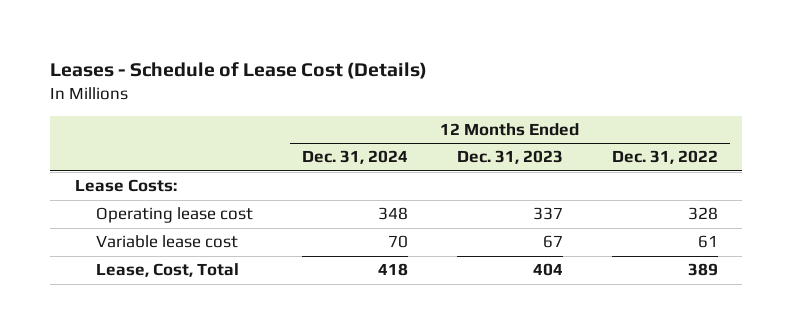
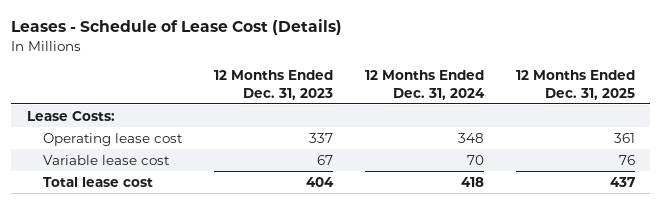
- | 12 Months Ended Dec. 31, 2024 | 12 Months Ended Dec. 31, 2023 | 12 Months Ended Dec. 31, 2022
+ | 12 Months Ended Dec. 31, 2023 | 12 Months Ended Dec. 31, 2024 | 12 Months Ended Dec. 31, 2025
- Lease, Cost, Total | 418 | 404 | 389
+ Total lease cost | 404 | 418 | 437

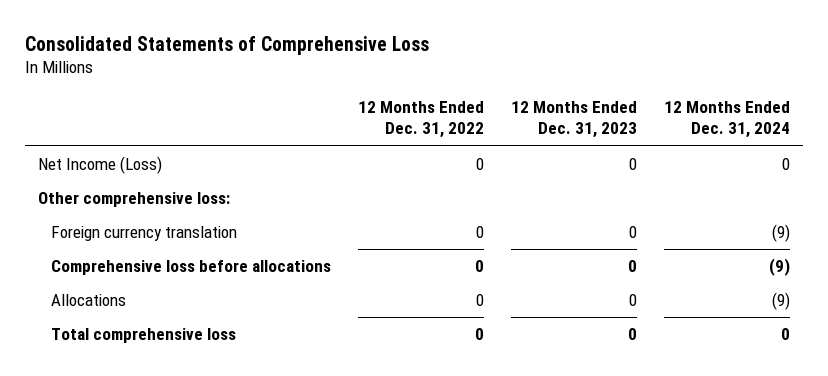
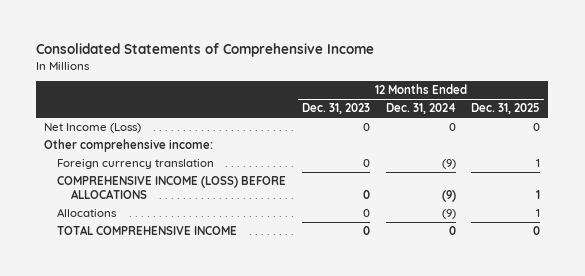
- Consolidated Statements of Comprehensive Loss
+ Consolidated Statements of Comprehensive Income
- | 12 Months Ended Dec. 31, 2022 | 12 Months Ended Dec. 31, 2023 | 12 Months Ended Dec. 31, 2024
+ | 12 Months Ended Dec. 31, 2023 | 12 Months Ended Dec. 31, 2024 | 12 Months Ended Dec. 31, 2025
- Other comprehensive loss:
+ Other comprehensive income:
- Comprehensive loss before allocations | 0 | 0 | (9)
+ COMPREHENSIVE INCOME (LOSS) BEFORE ALLOCATIONS | 0 | (9) | 1
- Total comprehensive loss | 0 | 0 | 0
+ TOTAL COMPREHENSIVE INCOME | 0 | 0 | 0

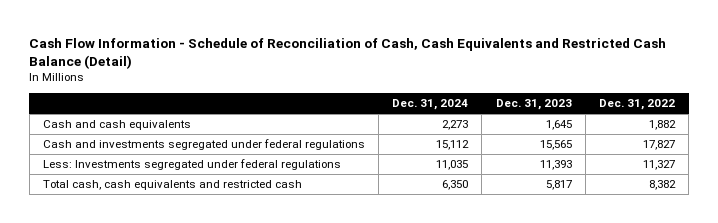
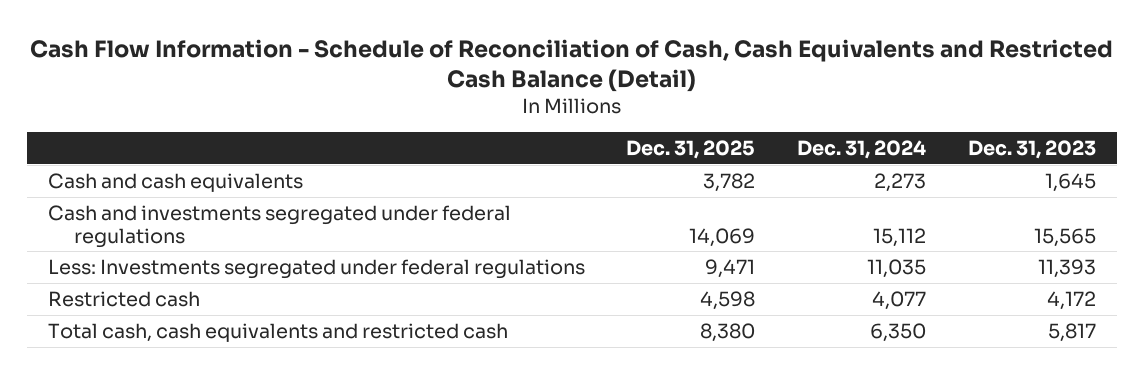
- | Dec. 31, 2024 | Dec. 31, 2023 | Dec. 31, 2022
+ | Dec. 31, 2025 | Dec. 31, 2024 | Dec. 31, 2023
+ Restricted cash | 4,598 | 4,077 | 4,172

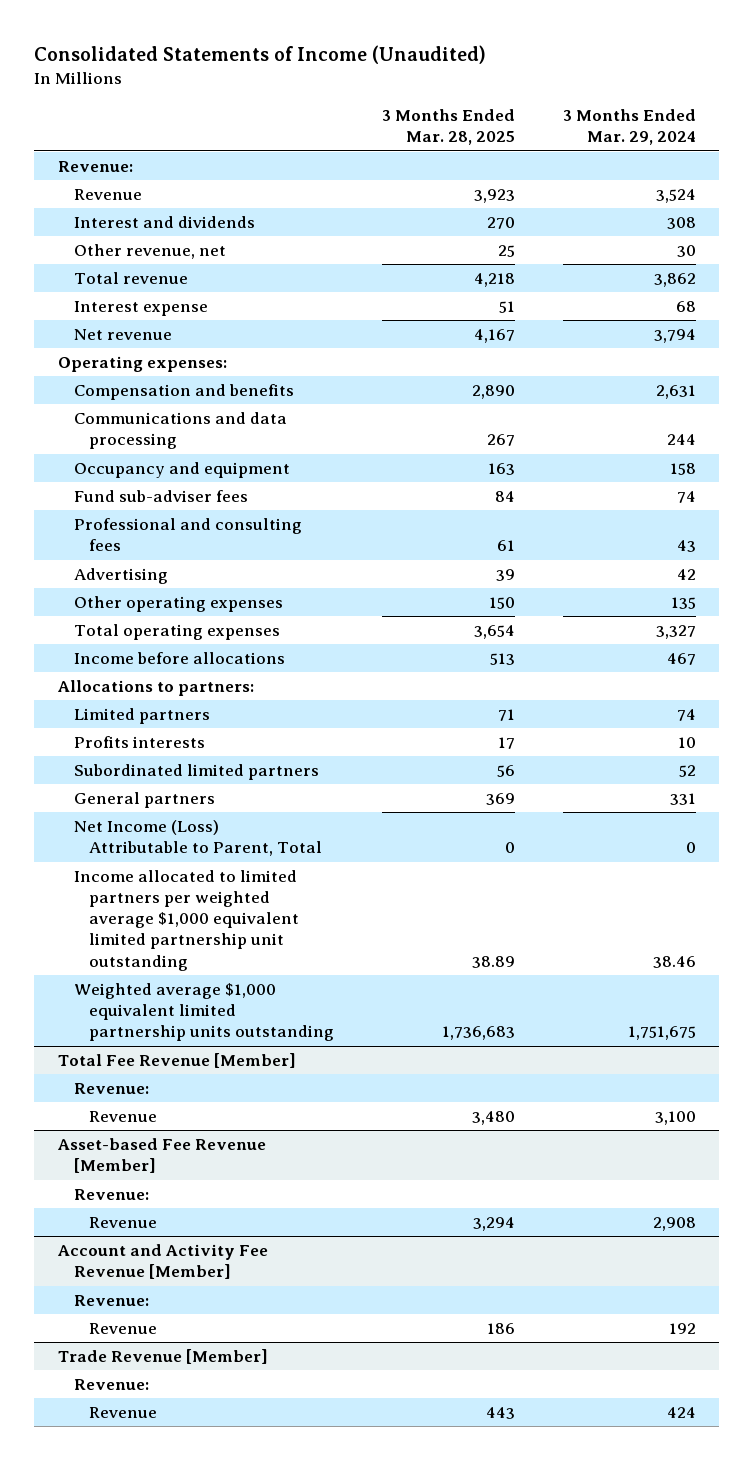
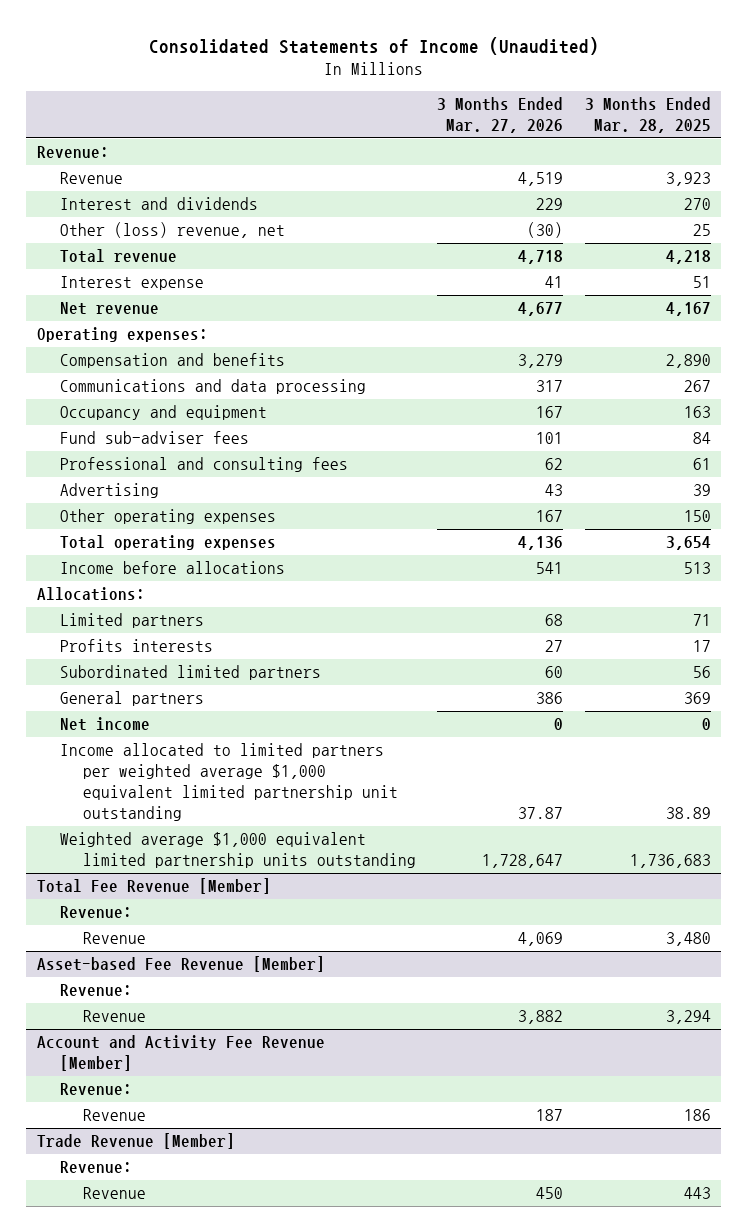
- | 3 Months Ended Mar. 28, 2025 | 3 Months Ended Mar. 29, 2024
+ | 3 Months Ended Mar. 27, 2026 | 3 Months Ended Mar. 28, 2025
- Other revenue, net | 25 | 30
+ Other (loss) revenue, net | (30) | 25
- Allocations to partners:
+ Allocations:
- Net Income (Loss) Attributable to Parent, Total | 0 | 0
+ Net income | 0 | 0

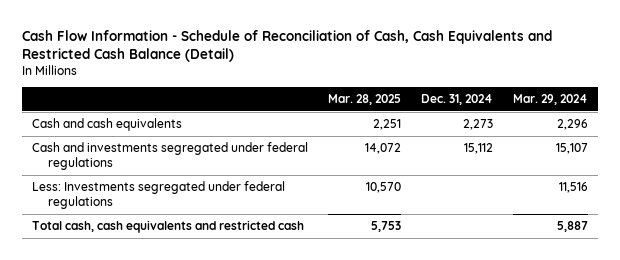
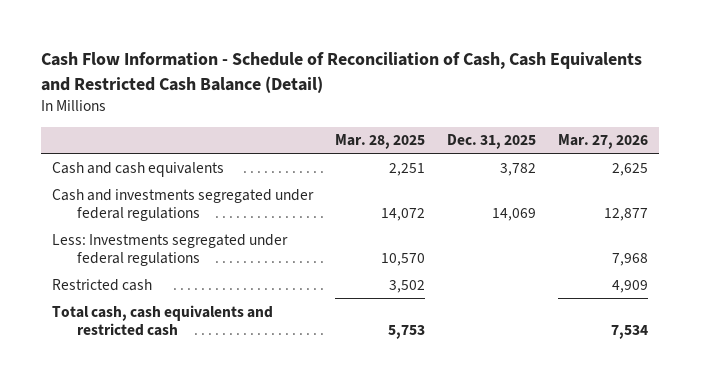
- | Mar. 28, 2025 | Dec. 31, 2024 | Mar. 29, 2024
+ | Mar. 28, 2025 | Dec. 31, 2025 | Mar. 27, 2026
+ Restricted cash | 3,502 | | 4,909

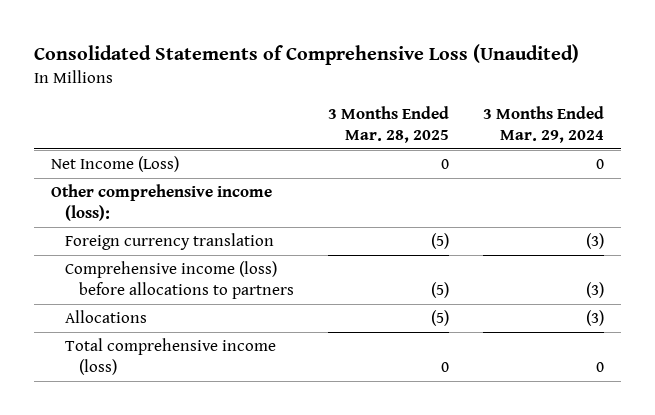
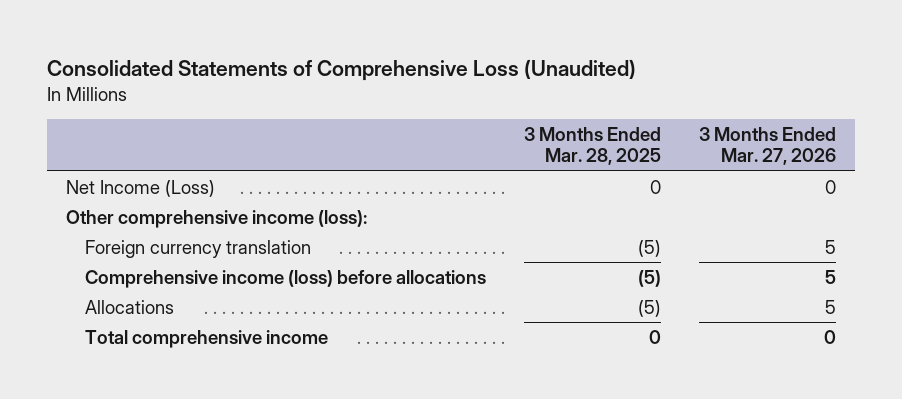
- | 3 Months Ended Mar. 28, 2025 | 3 Months Ended Mar. 29, 2024
+ | 3 Months Ended Mar. 28, 2025 | 3 Months Ended Mar. 27, 2026
- Comprehensive income (loss) before allocations to partners | (5) | (3)
+ Comprehensive income (loss) before allocations | (5) | 5
- Total comprehensive income (loss) | 0 | 0
+ Total comprehensive income | 0 | 0

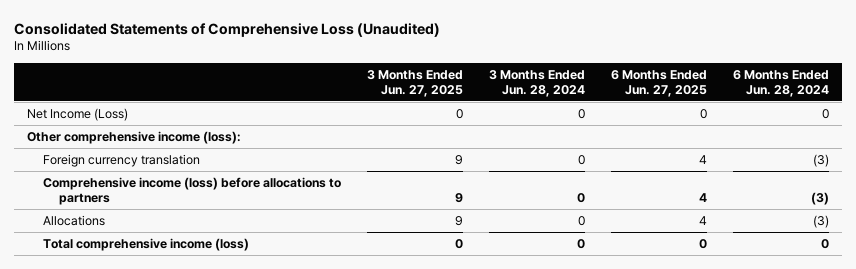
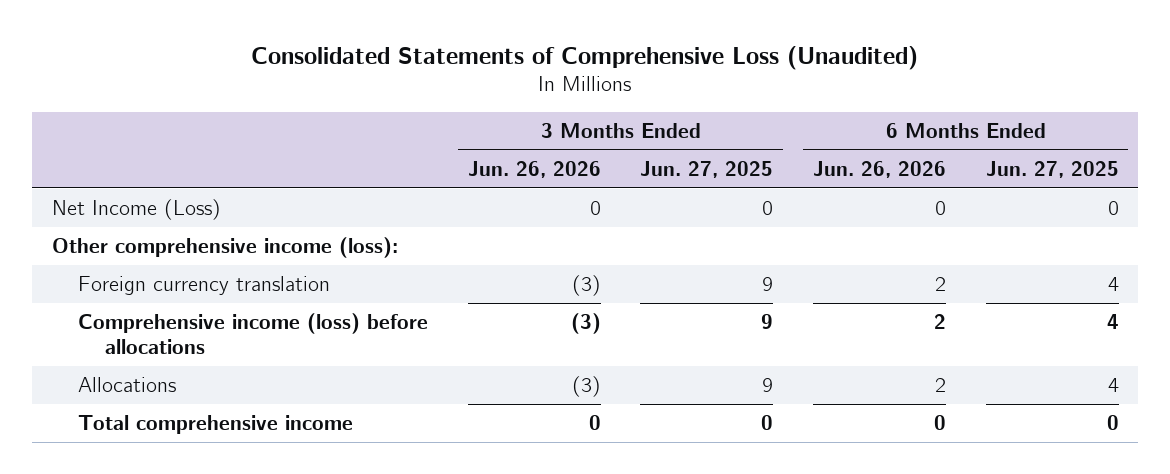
- | 3 Months Ended Jun. 27, 2025 | 3 Months Ended Jun. 28, 2024 | 6 Months Ended Jun. 27, 2025 | 6 Months Ended Jun. 28, 2024
+ | 3 Months Ended Jun. 26, 2026 | 3 Months Ended Jun. 27, 2025 | 6 Months Ended Jun. 26, 2026 | 6 Months Ended Jun. 27, 2025
- Comprehensive income (loss) before allocations to partners | 9 | 0 | 4 | (3)
+ Comprehensive income (loss) before allocations | (3) | 9 | 2 | 4
- Total comprehensive income (loss) | 0 | 0 | 0 | 0
+ Total comprehensive income | 0 | 0 | 0 | 0

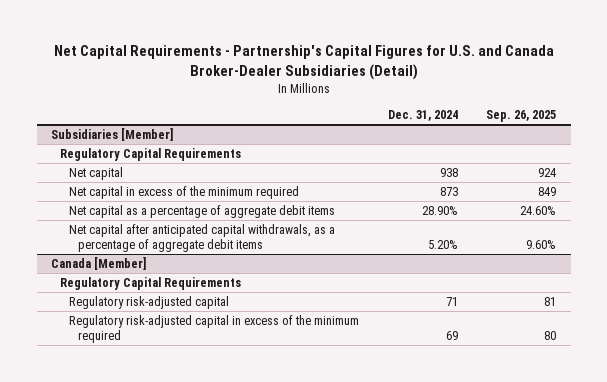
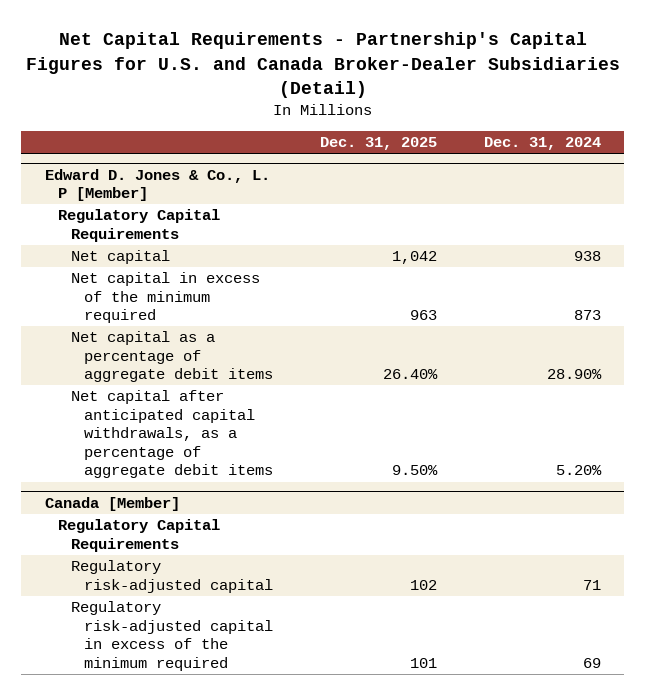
- | Dec. 31, 2024 | Sep. 26, 2025
+ | Dec. 31, 2025 | Dec. 31, 2024
- Subsidiaries [Member]
+ Edward D. Jones & Co., L. P [Member]

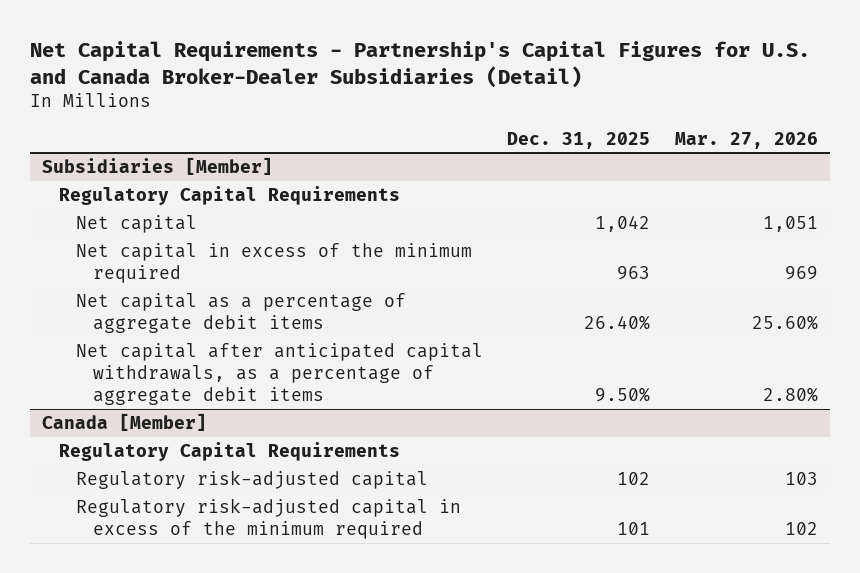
- | Dec. 31, 2025 | Dec. 31, 2024
+ | Dec. 31, 2025 | Mar. 27, 2026
- Edward D. Jones & Co., L. P [Member]
+ Subsidiaries [Member]

